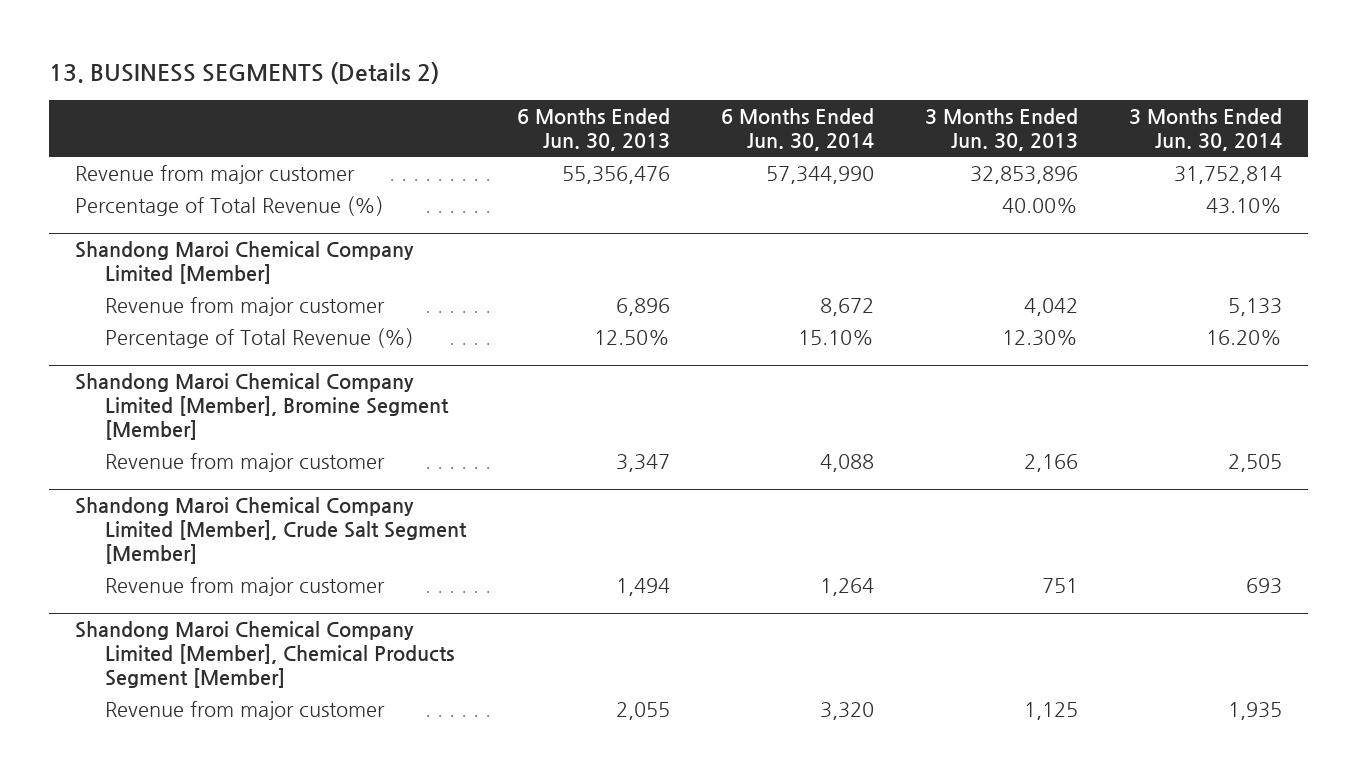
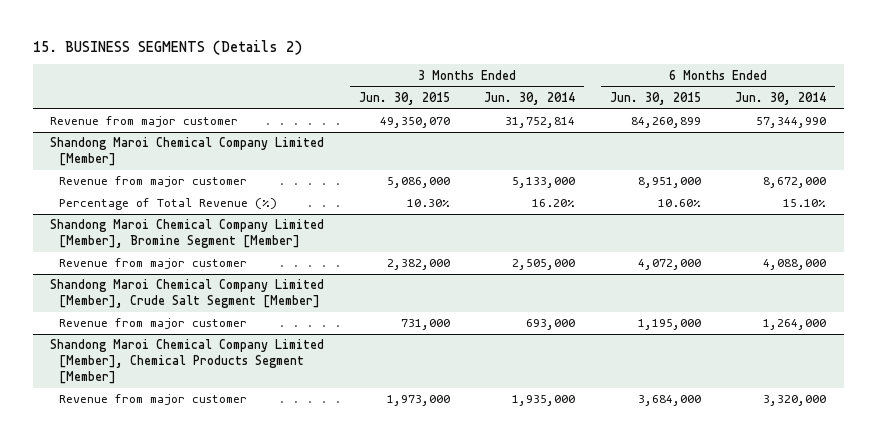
- 13. BUSINESS SEGMENTS (Details 2)
+ 15. BUSINESS SEGMENTS (Details 2)
- | 6 Months Ended Jun. 30, 2013 | 6 Months Ended Jun. 30, 2014 | 3 Months Ended Jun. 30, 2013 | 3 Months Ended Jun. 30, 2014
+ | 3 Months Ended Jun. 30, 2015 | 3 Months Ended Jun. 30, 2014 | 6 Months Ended Jun. 30, 2015 | 6 Months Ended Jun. 30, 2014
- Percentage of Total Revenue (%) | | | 40.00% | 43.10%
@ Shandong Maroi Chemical Company Limited [Member]
- Revenue from major customer | 6,896 | 8,672 | 4,042 | 5,133
+ Revenue from major customer | 5,086,000 | 5,133,000 | 8,951,000 | 8,672,000
@ Shandong Maroi Chemical Company Limited [Member], Bromine Segment [Member]
- Revenue from major customer | 3,347 | 4,088 | 2,166 | 2,505
+ Revenue from major customer | 2,382,000 | 2,505,000 | 4,072,000 | 4,088,000
@ Shandong Maroi Chemical Company Limited [Member], Crude Salt Segment [Member]
- Revenue from major customer | 1,494 | 1,264 | 751 | 693
+ Revenue from major customer | 731,000 | 693,000 | 1,195,000 | 1,264,000
@ Shandong Maroi Chemical Company Limited [Member], Chemical Products Segment [Member]
- Revenue from major customer | 2,055 | 3,320 | 1,125 | 1,935
+ Revenue from major customer | 1,973,000 | 1,935,000 | 3,684,000 | 3,320,000

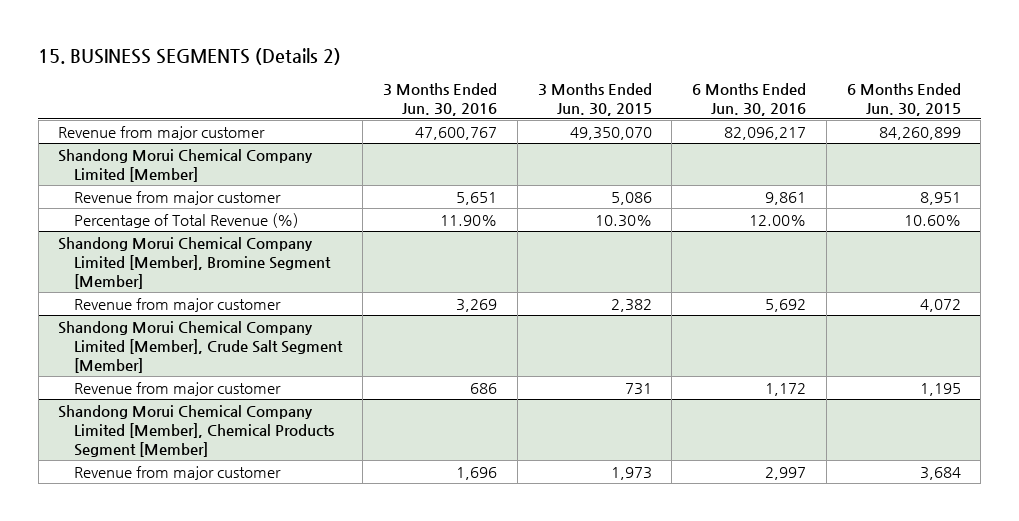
- | 3 Months Ended Jun. 30, 2015 | 3 Months Ended Jun. 30, 2014 | 6 Months Ended Jun. 30, 2015 | 6 Months Ended Jun. 30, 2014
+ | 3 Months Ended Jun. 30, 2016 | 3 Months Ended Jun. 30, 2015 | 6 Months Ended Jun. 30, 2016 | 6 Months Ended Jun. 30, 2015
- Shandong Maroi Chemical Company Limited [Member]
- Revenue from major customer | 5,086,000 | 5,133,000 | 8,951,000 | 8,672,000
+ Shandong Morui Chemical Company Limited [Member]
+ Revenue from major customer | 5,651 | 5,086 | 9,861 | 8,951
- Shandong Maroi Chemical Company Limited [Member], Bromine Segment [Member]
- Revenue from major customer | 2,382,000 | 2,505,000 | 4,072,000 | 4,088,000
- Shandong Maroi Chemical Company Limited [Member], Crude Salt Segment [Member]
- Revenue from major customer | 731,000 | 693,000 | 1,195,000 | 1,264,000
- Shandong Maroi Chemical Company Limited [Member], Chemical Products Segment [Member]
- Revenue from major customer | 1,973,000 | 1,935,000 | 3,684,000 | 3,320,000
+ Shandong Morui Chemical Company Limited [Member], Bromine Segment [Member]
+ Revenue from major customer | 3,269 | 2,382 | 5,692 | 4,072
+ Shandong Morui Chemical Company Limited [Member], Crude Salt Segment [Member]
+ Revenue from major customer | 686 | 731 | 1,172 | 1,195
+ Shandong Morui Chemical Company Limited [Member], Chemical Products Segment [Member]
+ Revenue from major customer | 1,696 | 1,973 | 2,997 | 3,684

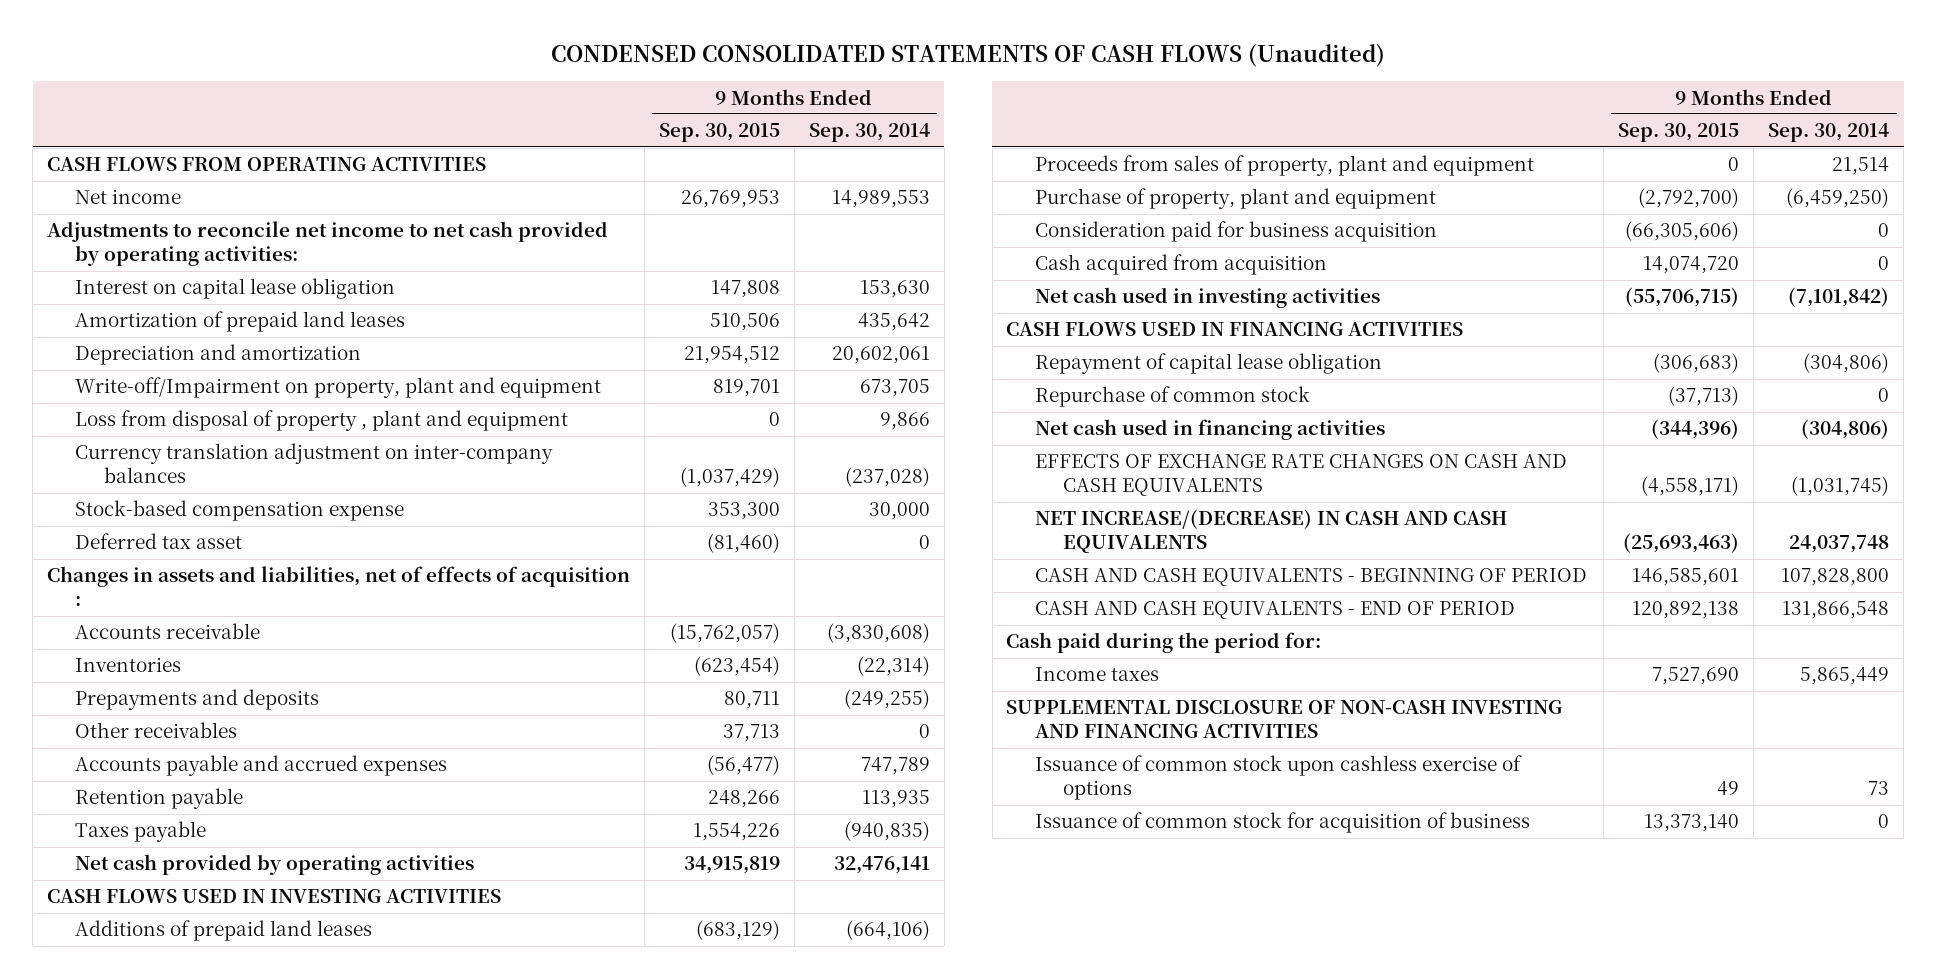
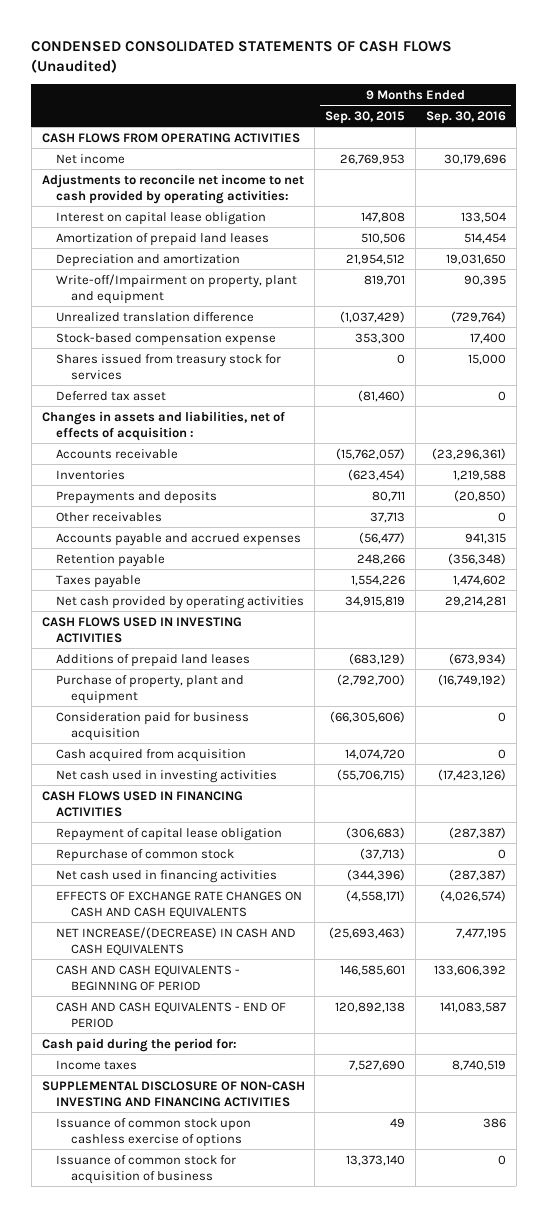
- | 9 Months Ended Sep. 30, 2015 | 9 Months Ended Sep. 30, 2014
+ | 9 Months Ended Sep. 30, 2015 | 9 Months Ended Sep. 30, 2016
- Loss from disposal of property , plant and equipment | 0 | 9,866
- Currency translation adjustment on inter-company balances | (1,037,429) | (237,028)
+ Unrealized translation difference | (1,037,429) | (729,764)
+ Shares issued from treasury stock for services | 0 | 15,000
- Proceeds from sales of property, plant and equipment | 0 | 21,514

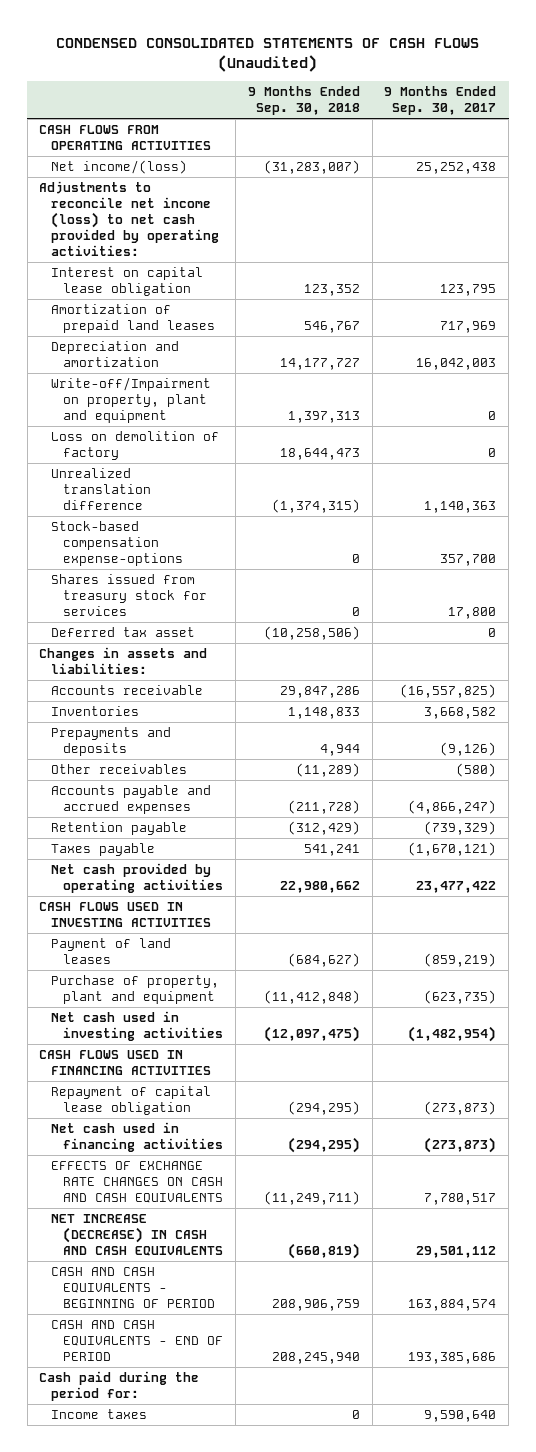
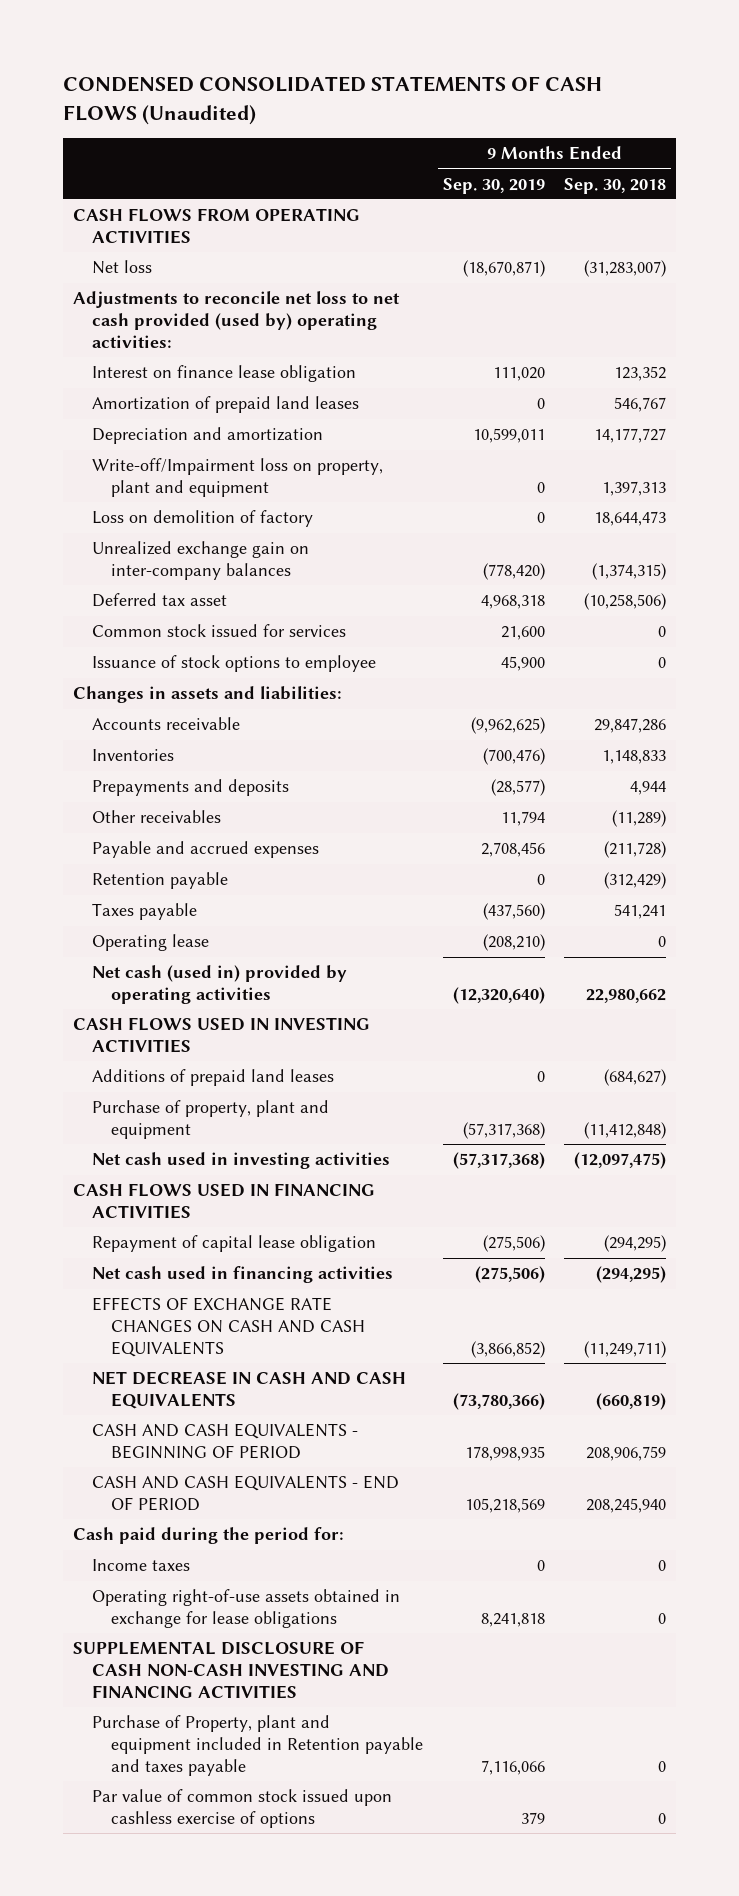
- | 9 Months Ended Sep. 30, 2018 | 9 Months Ended Sep. 30, 2017
+ | 9 Months Ended Sep. 30, 2019 | 9 Months Ended Sep. 30, 2018
- Net income/(loss) | (31,283,007) | 25,252,438
- Adjustments to reconcile net income (loss) to net cash provided by operating activities:
- Interest on capital lease obligation | 123,352 | 123,795
+ Net loss | (18,670,871) | (31,283,007)
+ Adjustments to reconcile net loss to net cash provided (used by) operating activities:
+ Interest on finance lease obligation | 111,020 | 123,352
- Write-off/Impairment on property, plant and equipment | 1,397,313 | 0
+ Write-off/Impairment loss on property, plant and equipment | 0 | 1,397,313
- Unrealized translation difference | (1,374,315) | 1,140,363
- Stock-based compensation expense-options | 0 | 357,700
- Shares issued from treasury stock for services | 0 | 17,800
+ Unrealized exchange gain on inter-company balances | (778,420) | (1,374,315)
+ Common stock issued for services | 21,600 | 0
+ Issuance of stock options to employee | 45,900 | 0
- Accounts payable and accrued expenses | (211,728) | (4,866,247)
+ Payable and accrued expenses | 2,708,456 | (211,728)
- Net cash provided by operating activities | 22,980,662 | 23,477,422
+ Operating lease | (208,210) | 0
+ Net cash (used in) provided by operating activities | (12,320,640) | 22,980,662
- Payment of land leases | (684,627) | (859,219)
+ Additions of prepaid land leases | 0 | (684,627)
- NET INCREASE (DECREASE) IN CASH AND CASH EQUIVALENTS | (660,819) | 29,501,112
+ NET DECREASE IN CASH AND CASH EQUIVALENTS | (73,780,366) | (660,819)
+ Operating right-of-use assets obtained in exchange for lease obligations | 8,241,818 | 0
+ SUPPLEMENTAL DISCLOSURE OF CASH NON-CASH INVESTING AND FINANCING ACTIVITIES
+ Purchase of Property, plant and equipment included in Retention payable and taxes payable | 7,116,066 | 0
+ Par value of common stock issued upon cashless exercise of options | 379 | 0

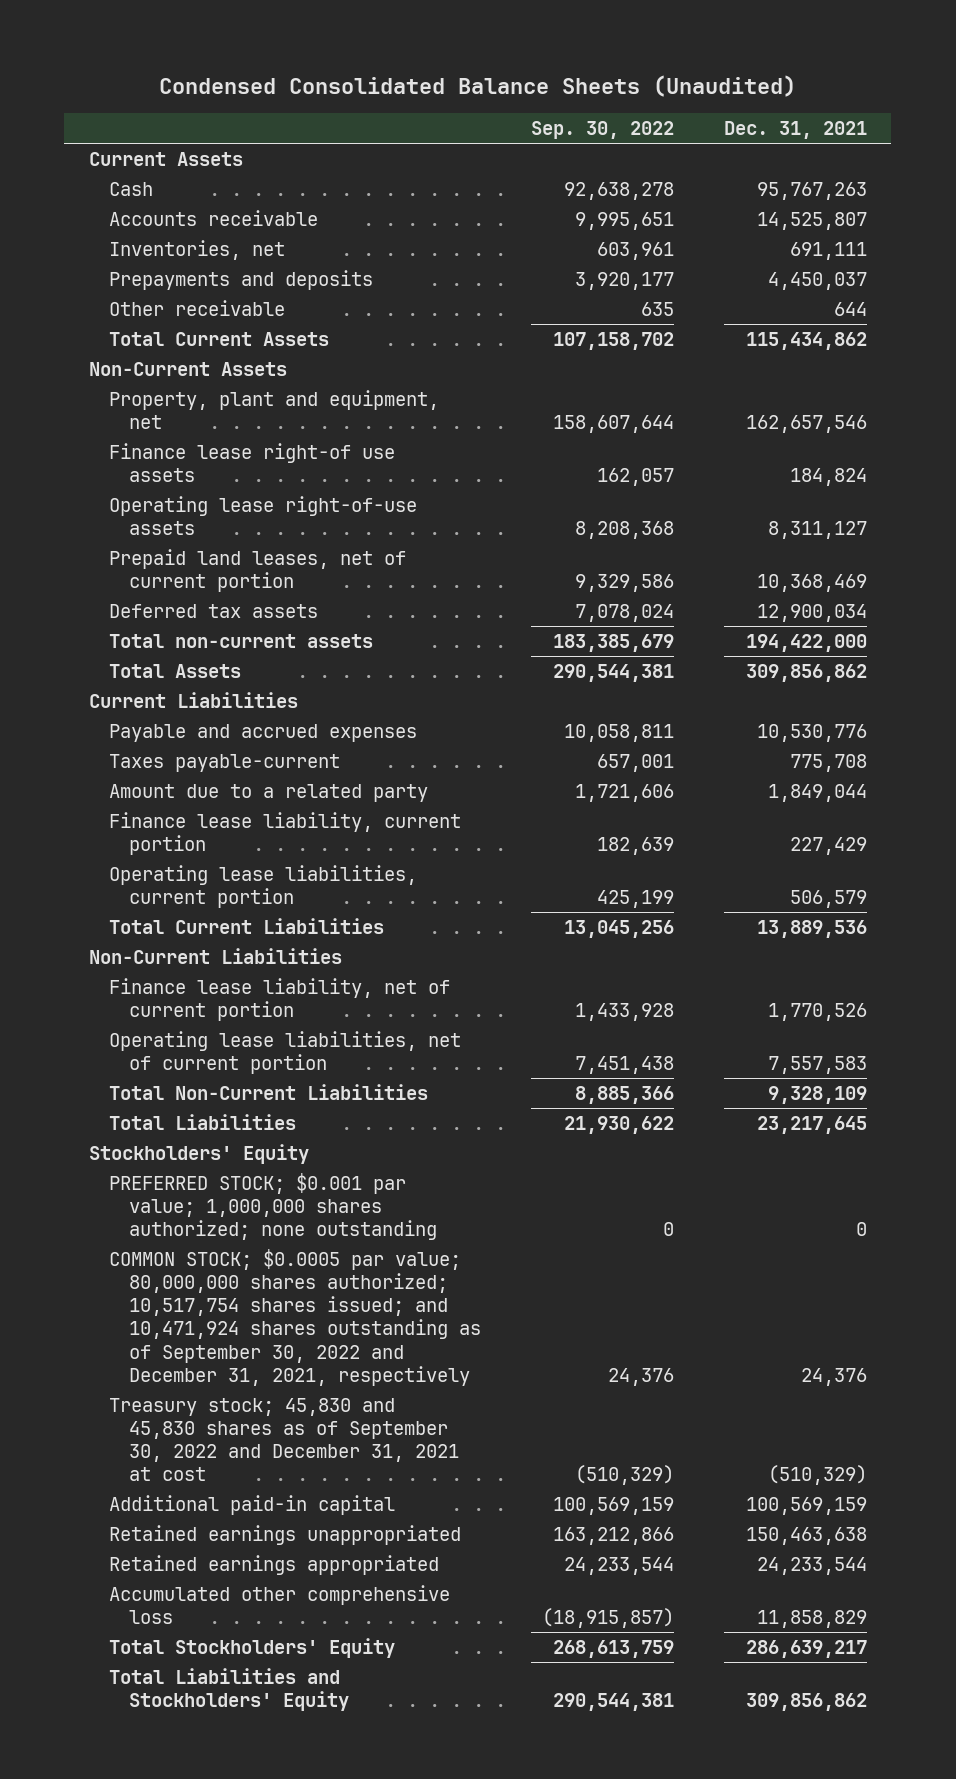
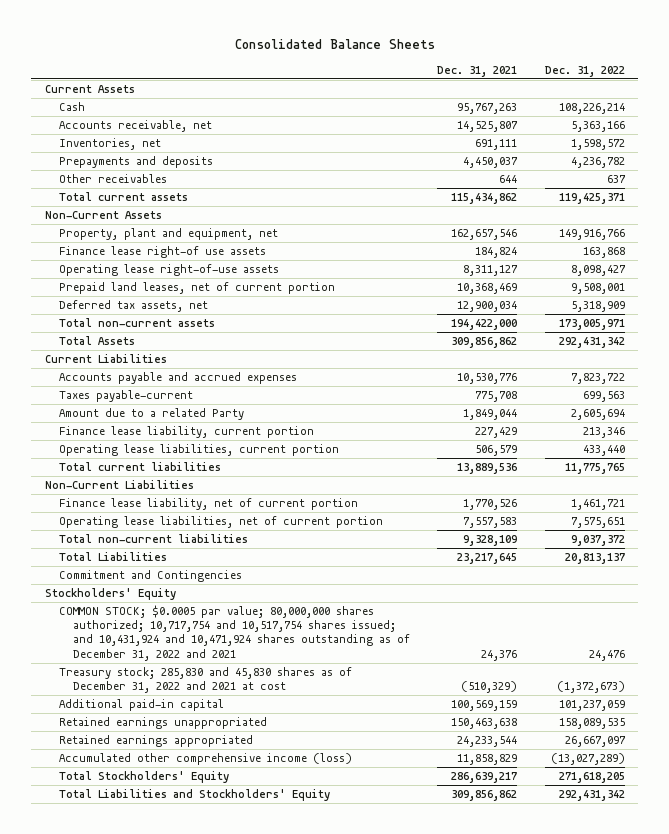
- Condensed Consolidated Balance Sheets (Unaudited)
+ Consolidated Balance Sheets
- | Sep. 30, 2022 | Dec. 31, 2021
+ | Dec. 31, 2021 | Dec. 31, 2022
- Accounts receivable | 9,995,651 | 14,525,807
+ Accounts receivable, net | 14,525,807 | 5,363,166
- Other receivable | 635 | 644
- Total Current Assets | 107,158,702 | 115,434,862
+ Other receivables | 644 | 637
+ Total current assets | 115,434,862 | 119,425,371
- Deferred tax assets | 7,078,024 | 12,900,034
+ Deferred tax assets, net | 12,900,034 | 5,318,909
- Payable and accrued expenses | 10,058,811 | 10,530,776
+ Accounts payable and accrued expenses | 10,530,776 | 7,823,722
- Amount due to a related party | 1,721,606 | 1,849,044
+ Amount due to a related Party | 1,849,044 | 2,605,694
- Total Current Liabilities | 13,045,256 | 13,889,536
+ Total current liabilities | 13,889,536 | 11,775,765
- Total Non-Current Liabilities | 8,885,366 | 9,328,109
+ Total non-current liabilities | 9,328,109 | 9,037,372
+ Commitment and Contingencies
- PREFERRED STOCK; $0.001 par value; 1,000,000 shares authorized; none outstanding | 0 | 0
- COMMON STOCK; $0.0005 par value; 80,000,000 shares authorized; 10,517,754 shares issued; and 10,471,924 shares outstanding as of September 30, 2022 and December 31, 2021, respectively | 24,376 | 24,376
- Treasury stock; 45,830 and 45,830 shares as of September 30, 2022 and December 31, 2021 at cost | (510,329) | (510,329)
+ COMMON STOCK; $0.0005 par value; 80,000,000 shares authorized; 10,717,754 and 10,517,754 shares issued; and 10,431,924 and 10,471,924 shares outstanding as of December 31, 2022 and 2021 | 24,376 | 24,476
+ Treasury stock; 285,830 and 45,830 shares as of December 31, 2022 and 2021 at cost | (510,329) | (1,372,673)
- Accumulated other comprehensive loss | (18,915,857) | 11,858,829
+ Accumulated other comprehensive income (loss) | 11,858,829 | (13,027,289)

